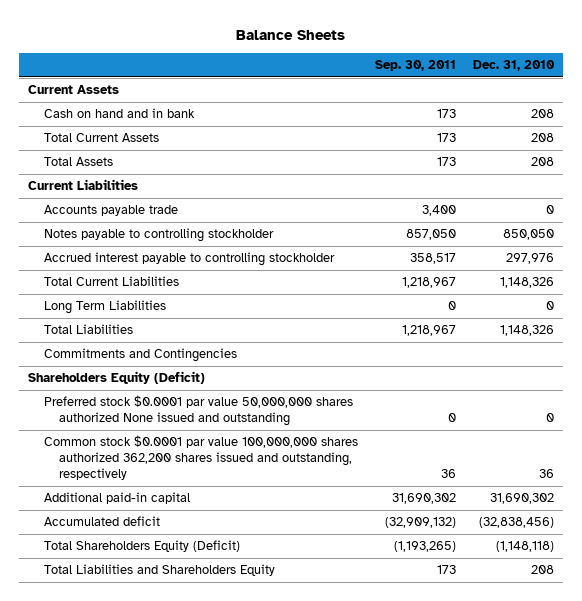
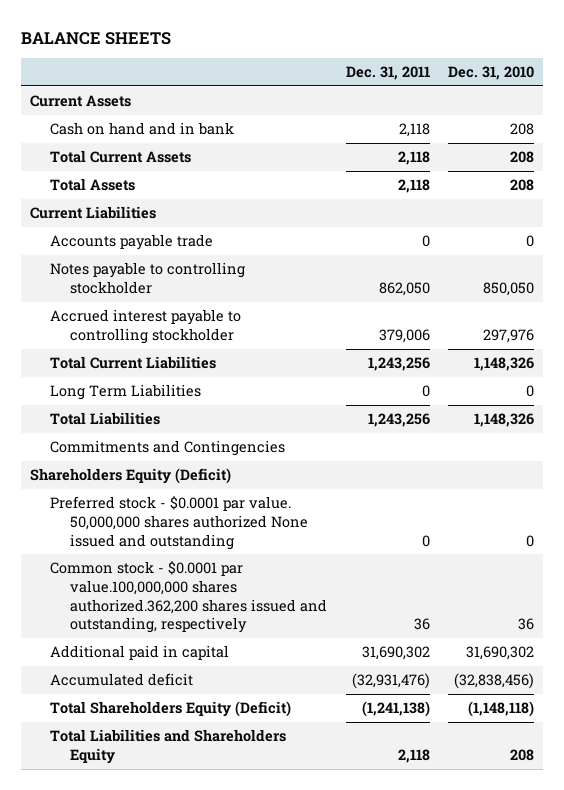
- Balance Sheets
+ BALANCE SHEETS
- | Sep. 30, 2011 | Dec. 31, 2010
+ | Dec. 31, 2011 | Dec. 31, 2010
- Preferred stock $0.0001 par value 50,000,000 shares authorized None issued and outstanding | 0 | 0
- Common stock $0.0001 par value 100,000,000 shares authorized 362,200 shares issued and outstanding, respectively | 36 | 36
- Additional paid-in capital | 31,690,302 | 31,690,302
+ Preferred stock - $0.0001 par value. 50,000,000 shares authorized None issued and outstanding | 0 | 0
+ Common stock - $0.0001 par value.100,000,000 shares authorized.362,200 shares issued and outstanding, respectively | 36 | 36
+ Additional paid in capital | 31,690,302 | 31,690,302

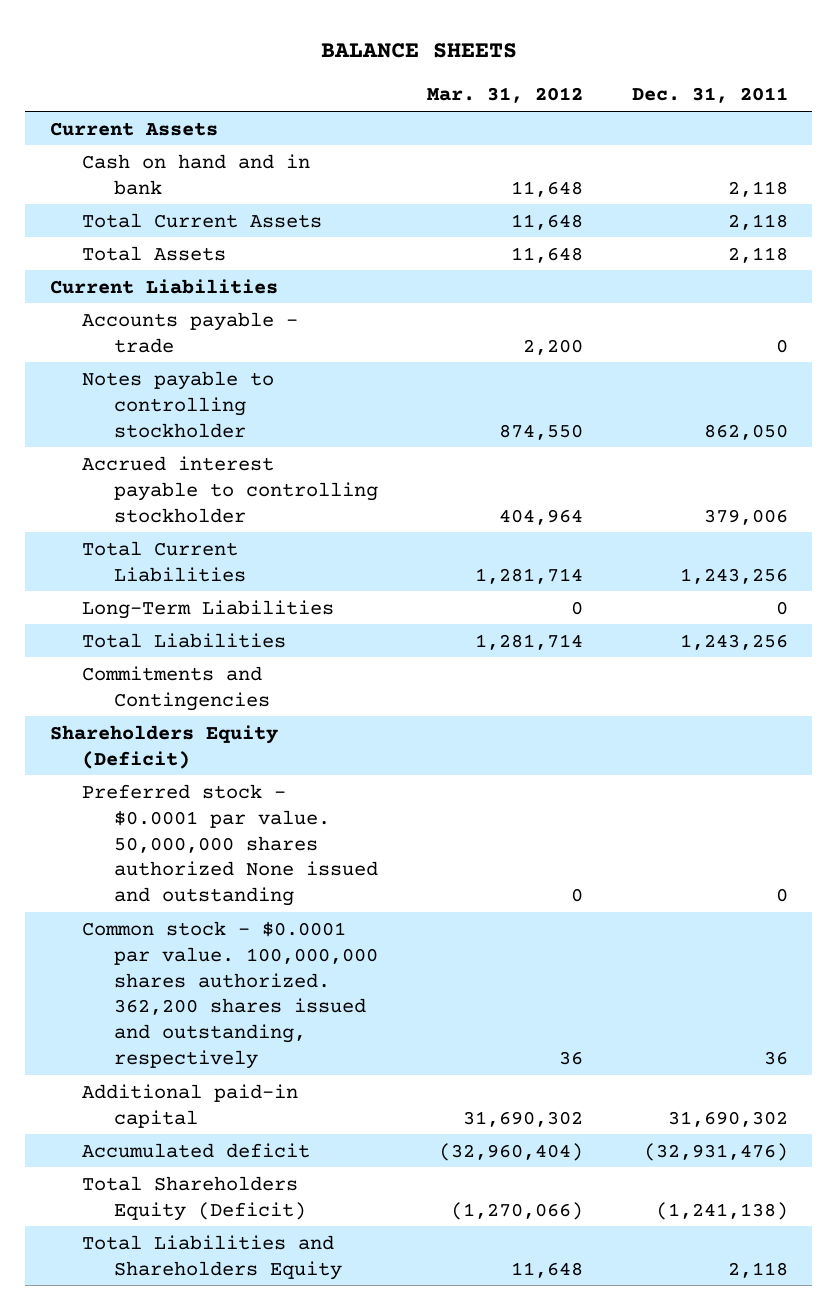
- | Dec. 31, 2011 | Dec. 31, 2010
+ | Mar. 31, 2012 | Dec. 31, 2011
- Accounts payable trade | 0 | 0
+ Accounts payable - trade | 2,200 | 0
- Long Term Liabilities | 0 | 0
+ Long-Term Liabilities | 0 | 0
- Common stock - $0.0001 par value.100,000,000 shares authorized.362,200 shares issued and outstanding, respectively | 36 | 36
- Additional paid in capital | 31,690,302 | 31,690,302
+ Common stock - $0.0001 par value. 100,000,000 shares authorized. 362,200 shares issued and outstanding, respectively | 36 | 36
+ Additional paid-in capital | 31,690,302 | 31,690,302

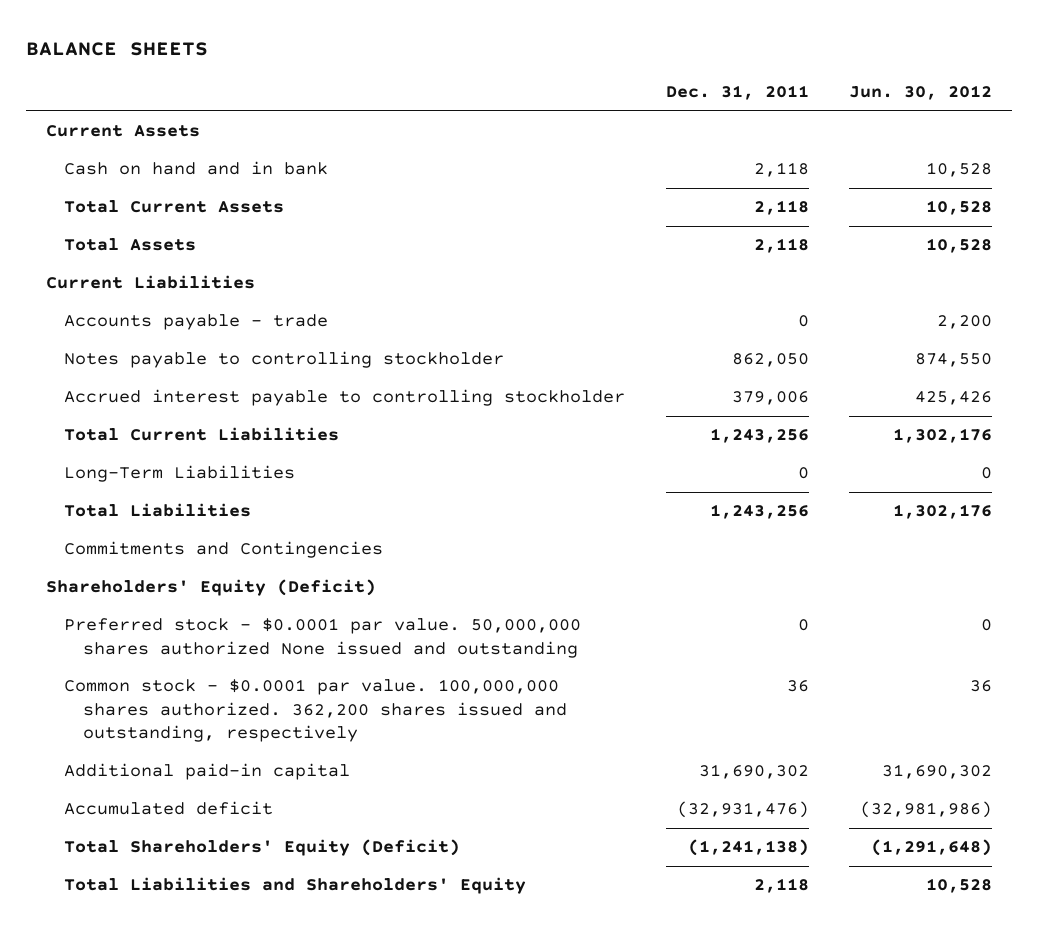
- | Mar. 31, 2012 | Dec. 31, 2011
+ | Dec. 31, 2011 | Jun. 30, 2012
- Shareholders Equity (Deficit)
+ Shareholders' Equity (Deficit)
- Total Shareholders Equity (Deficit) | (1,270,066) | (1,241,138)
- Total Liabilities and Shareholders Equity | 11,648 | 2,118
+ Total Shareholders' Equity (Deficit) | (1,241,138) | (1,291,648)
+ Total Liabilities and Shareholders' Equity | 2,118 | 10,528

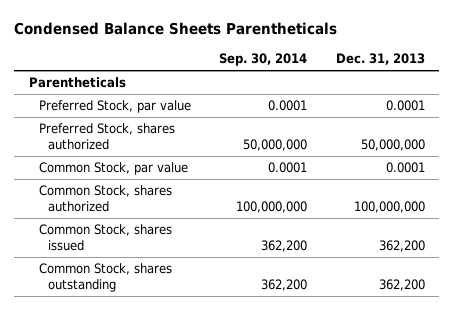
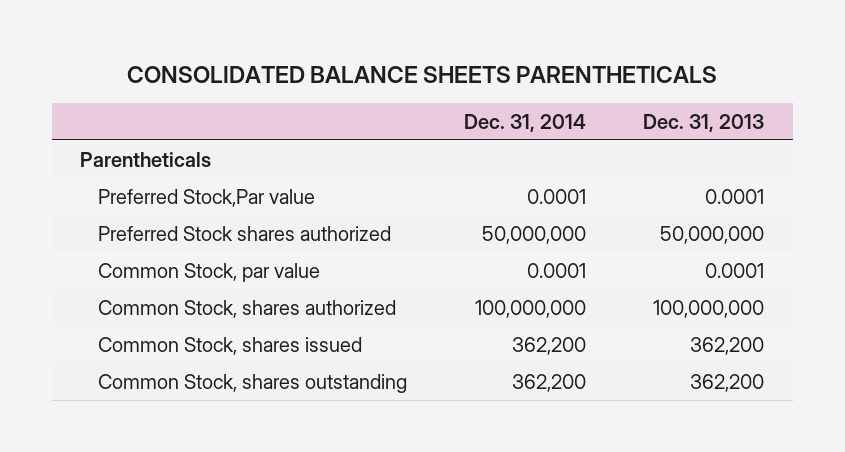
- Condensed Balance Sheets Parentheticals
+ CONSOLIDATED BALANCE SHEETS PARENTHETICALS
- | Sep. 30, 2014 | Dec. 31, 2013
+ | Dec. 31, 2014 | Dec. 31, 2013
- Preferred Stock, par value | 0.0001 | 0.0001
- Preferred Stock, shares authorized | 50,000,000 | 50,000,000
+ Preferred Stock,Par value | 0.0001 | 0.0001
+ Preferred Stock shares authorized | 50,000,000 | 50,000,000

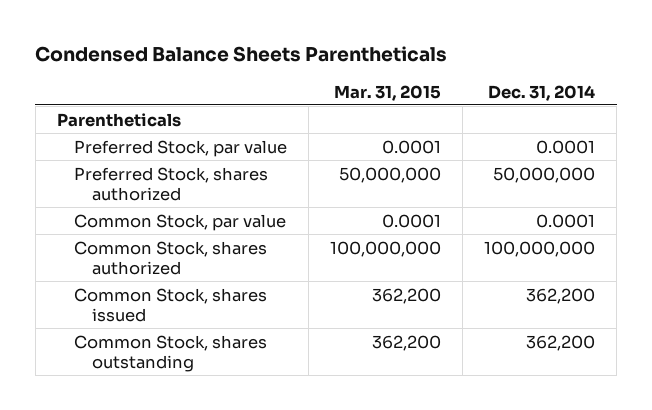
- CONSOLIDATED BALANCE SHEETS PARENTHETICALS
+ Condensed Balance Sheets Parentheticals
- | Dec. 31, 2014 | Dec. 31, 2013
+ | Mar. 31, 2015 | Dec. 31, 2014
- Preferred Stock,Par value | 0.0001 | 0.0001
- Preferred Stock shares authorized | 50,000,000 | 50,000,000
+ Preferred Stock, par value | 0.0001 | 0.0001
+ Preferred Stock, shares authorized | 50,000,000 | 50,000,000

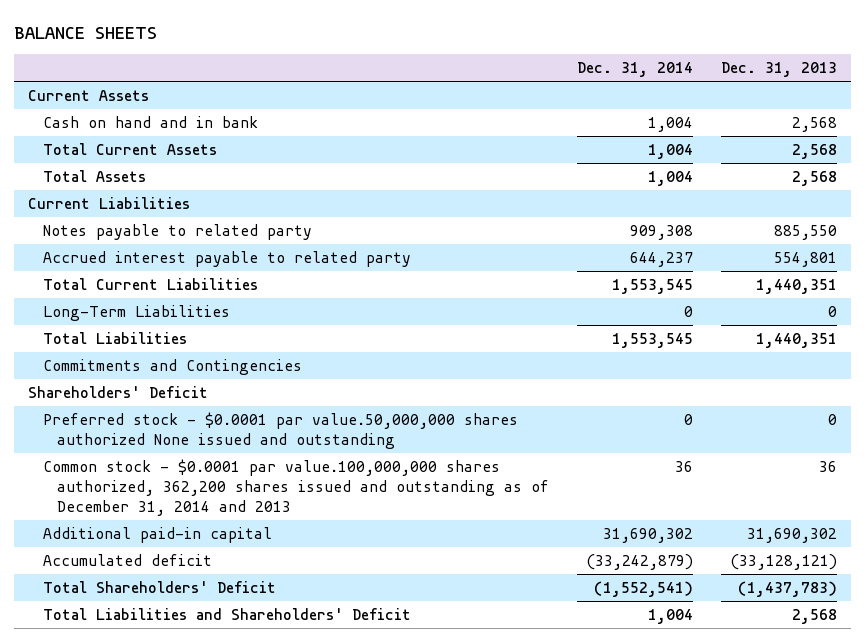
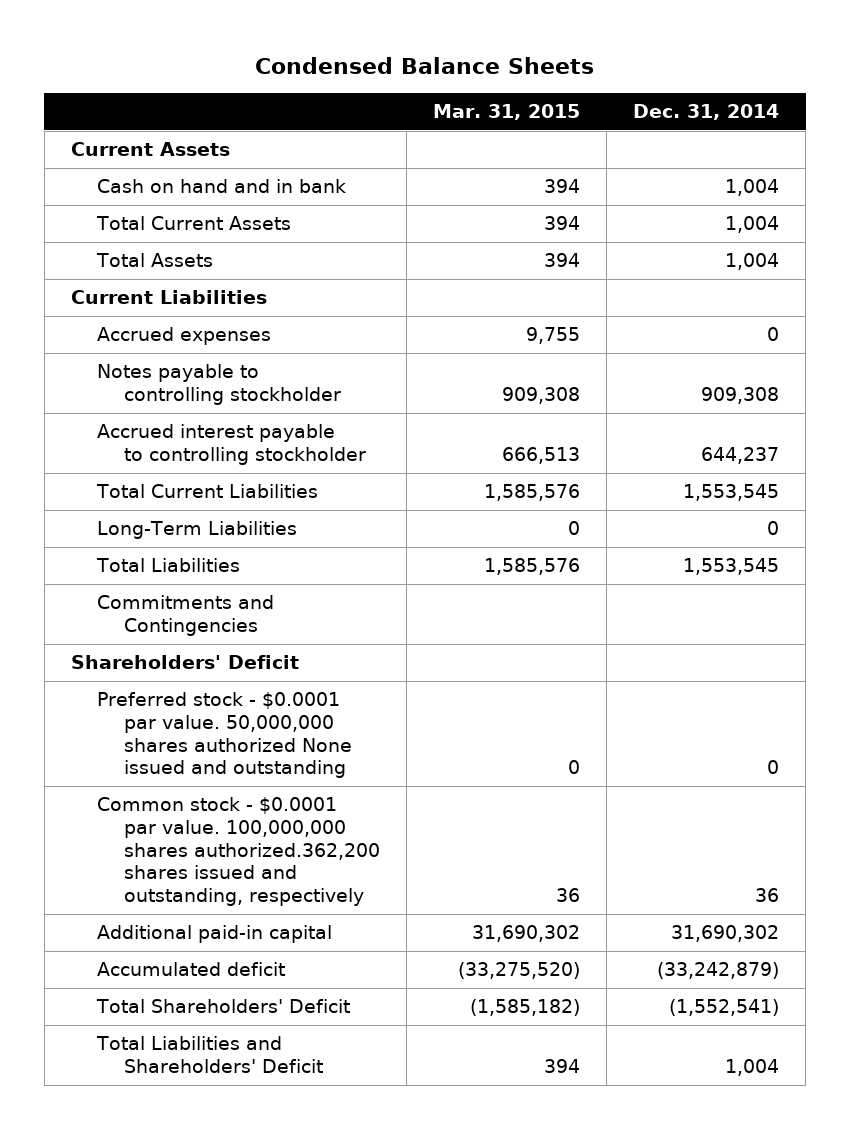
- BALANCE SHEETS
+ Condensed Balance Sheets
- | Dec. 31, 2014 | Dec. 31, 2013
+ | Mar. 31, 2015 | Dec. 31, 2014
- Notes payable to related party | 909,308 | 885,550
- Accrued interest payable to related party | 644,237 | 554,801
+ Accrued expenses | 9,755 | 0
+ Notes payable to controlling stockholder | 909,308 | 909,308
+ Accrued interest payable to controlling stockholder | 666,513 | 644,237
- Preferred stock - $0.0001 par value.50,000,000 shares authorized None issued and outstanding | 0 | 0
- Common stock - $0.0001 par value.100,000,000 shares authorized, 362,200 shares issued and outstanding as of December 31, 2014 and 2013 | 36 | 36
+ Preferred stock - $0.0001 par value. 50,000,000 shares authorized None issued and outstanding | 0 | 0
+ Common stock - $0.0001 par value. 100,000,000 shares authorized.362,200 shares issued and outstanding, respectively | 36 | 36

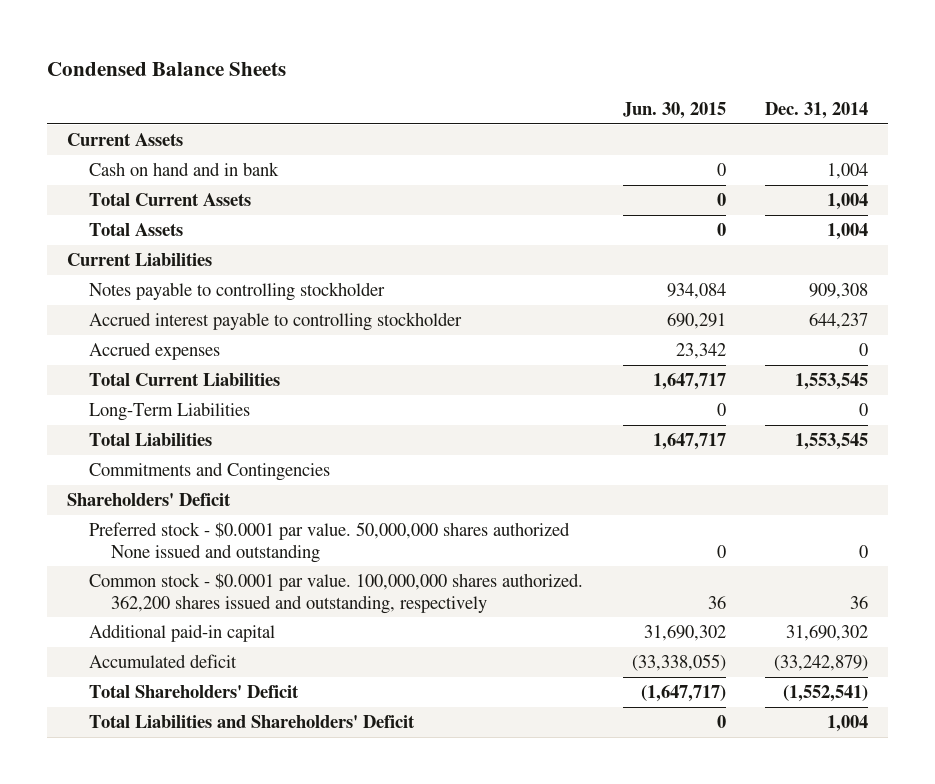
- | Mar. 31, 2015 | Dec. 31, 2014
+ | Jun. 30, 2015 | Dec. 31, 2014
moved down: Accrued expenses | 23,342 | 0
- Common stock - $0.0001 par value. 100,000,000 shares authorized.362,200 shares issued and outstanding, respectively | 36 | 36
+ Common stock - $0.0001 par value. 100,000,000 shares authorized. 362,200 shares issued and outstanding, respectively | 36 | 36

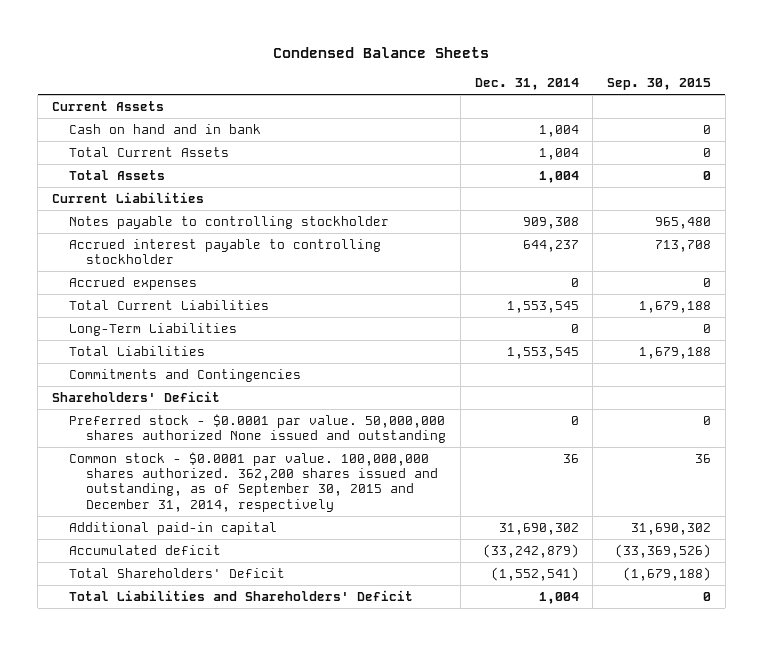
- | Jun. 30, 2015 | Dec. 31, 2014
+ | Dec. 31, 2014 | Sep. 30, 2015
- Common stock - $0.0001 par value. 100,000,000 shares authorized. 362,200 shares issued and outstanding, respectively | 36 | 36
+ Common stock - $0.0001 par value. 100,000,000 shares authorized. 362,200 shares issued and outstanding, as of September 30, 2015 and December 31, 2014, respectively | 36 | 36

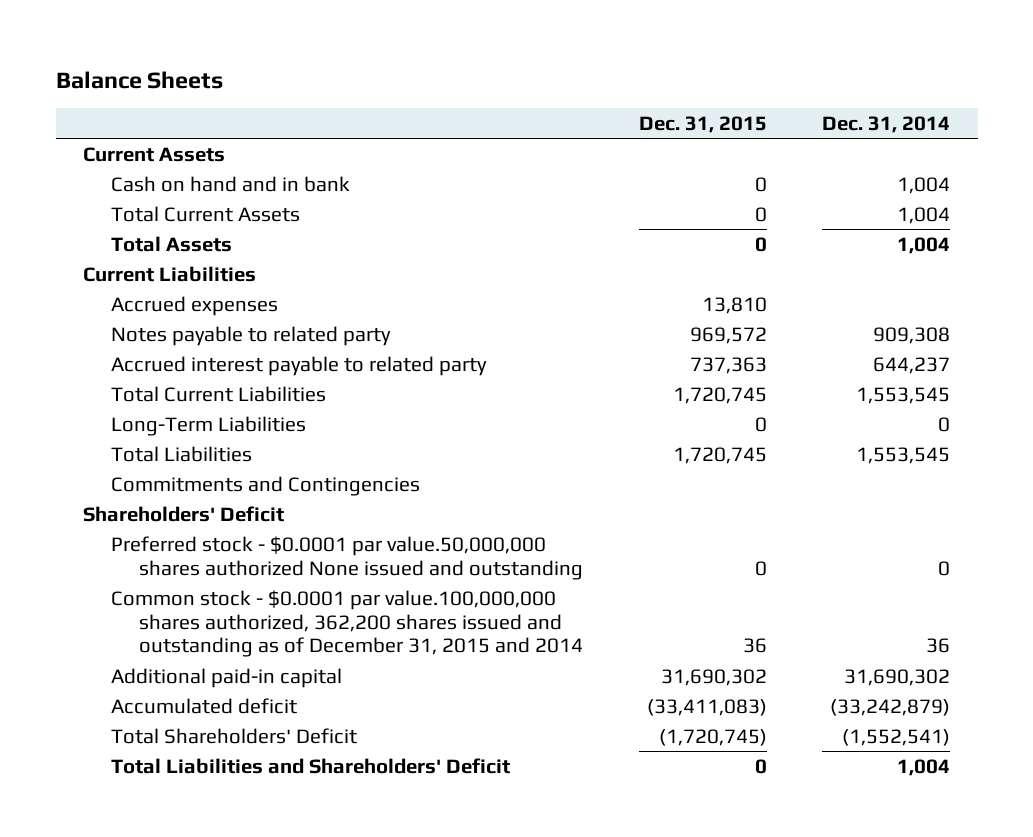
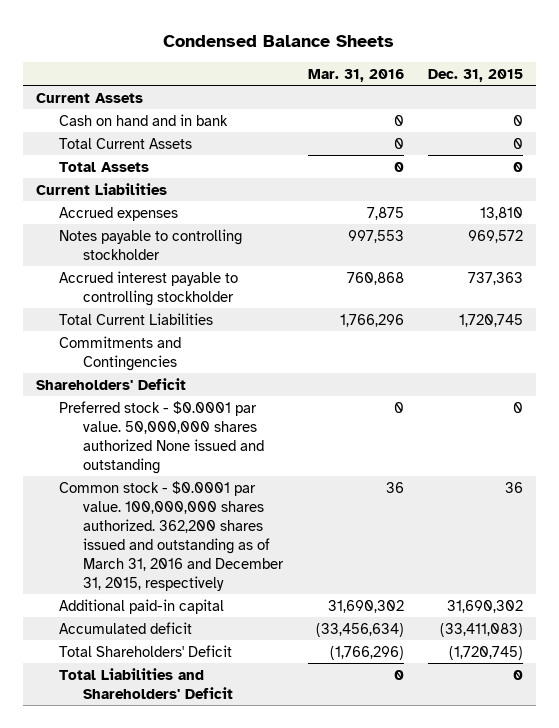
- Balance Sheets
+ Condensed Balance Sheets
- | Dec. 31, 2015 | Dec. 31, 2014
+ | Mar. 31, 2016 | Dec. 31, 2015
- Notes payable to related party | 969,572 | 909,308
- Accrued interest payable to related party | 737,363 | 644,237
+ Notes payable to controlling stockholder | 997,553 | 969,572
+ Accrued interest payable to controlling stockholder | 760,868 | 737,363
- Long-Term Liabilities | 0 | 0
- Total Liabilities | 1,720,745 | 1,553,545
- Preferred stock - $0.0001 par value.50,000,000 shares authorized None issued and outstanding | 0 | 0
- Common stock - $0.0001 par value.100,000,000 shares authorized, 362,200 shares issued and outstanding as of December 31, 2015 and 2014 | 36 | 36
+ Preferred stock - $0.0001 par value. 50,000,000 shares authorized None issued and outstanding | 0 | 0
+ Common stock - $0.0001 par value. 100,000,000 shares authorized. 362,200 shares issued and outstanding as of March 31, 2016 and December 31, 2015, respectively | 36 | 36

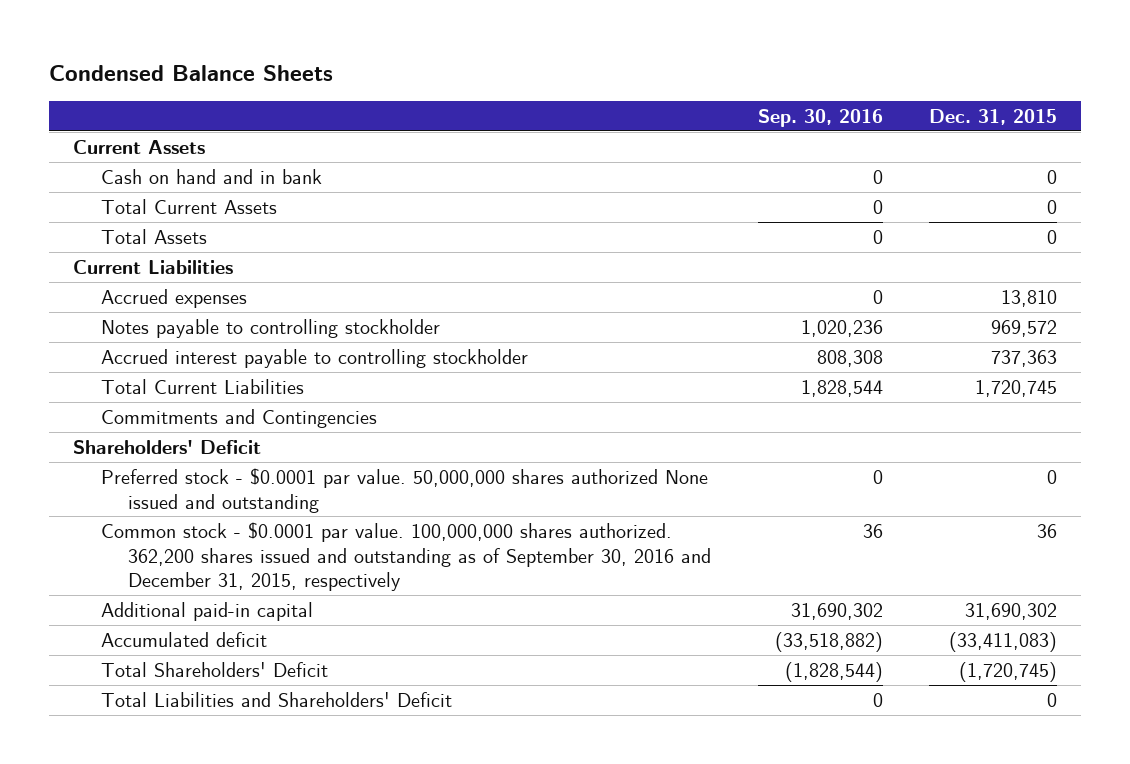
- | Mar. 31, 2016 | Dec. 31, 2015
+ | Sep. 30, 2016 | Dec. 31, 2015
- Common stock - $0.0001 par value. 100,000,000 shares authorized. 362,200 shares issued and outstanding as of March 31, 2016 and December 31, 2015, respectively | 36 | 36
+ Common stock - $0.0001 par value. 100,000,000 shares authorized. 362,200 shares issued and outstanding as of September 30, 2016 and December 31, 2015, respectively | 36 | 36

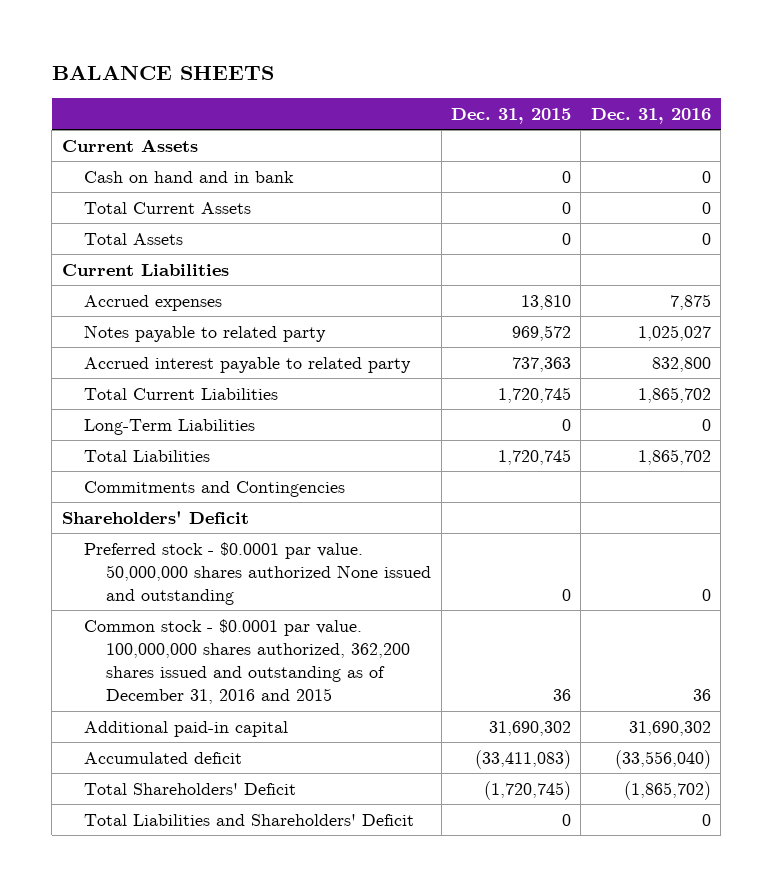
- Condensed Balance Sheets
+ BALANCE SHEETS
- | Sep. 30, 2016 | Dec. 31, 2015
+ | Dec. 31, 2015 | Dec. 31, 2016
- Notes payable to controlling stockholder | 1,020,236 | 969,572
- Accrued interest payable to controlling stockholder | 808,308 | 737,363
+ Notes payable to related party | 969,572 | 1,025,027
+ Accrued interest payable to related party | 737,363 | 832,800
+ Long-Term Liabilities | 0 | 0
+ Total Liabilities | 1,720,745 | 1,865,702
- Common stock - $0.0001 par value. 100,000,000 shares authorized. 362,200 shares issued and outstanding as of September 30, 2016 and December 31, 2015, respectively | 36 | 36
+ Common stock - $0.0001 par value. 100,000,000 shares authorized, 362,200 shares issued and outstanding as of December 31, 2016 and 2015 | 36 | 36

